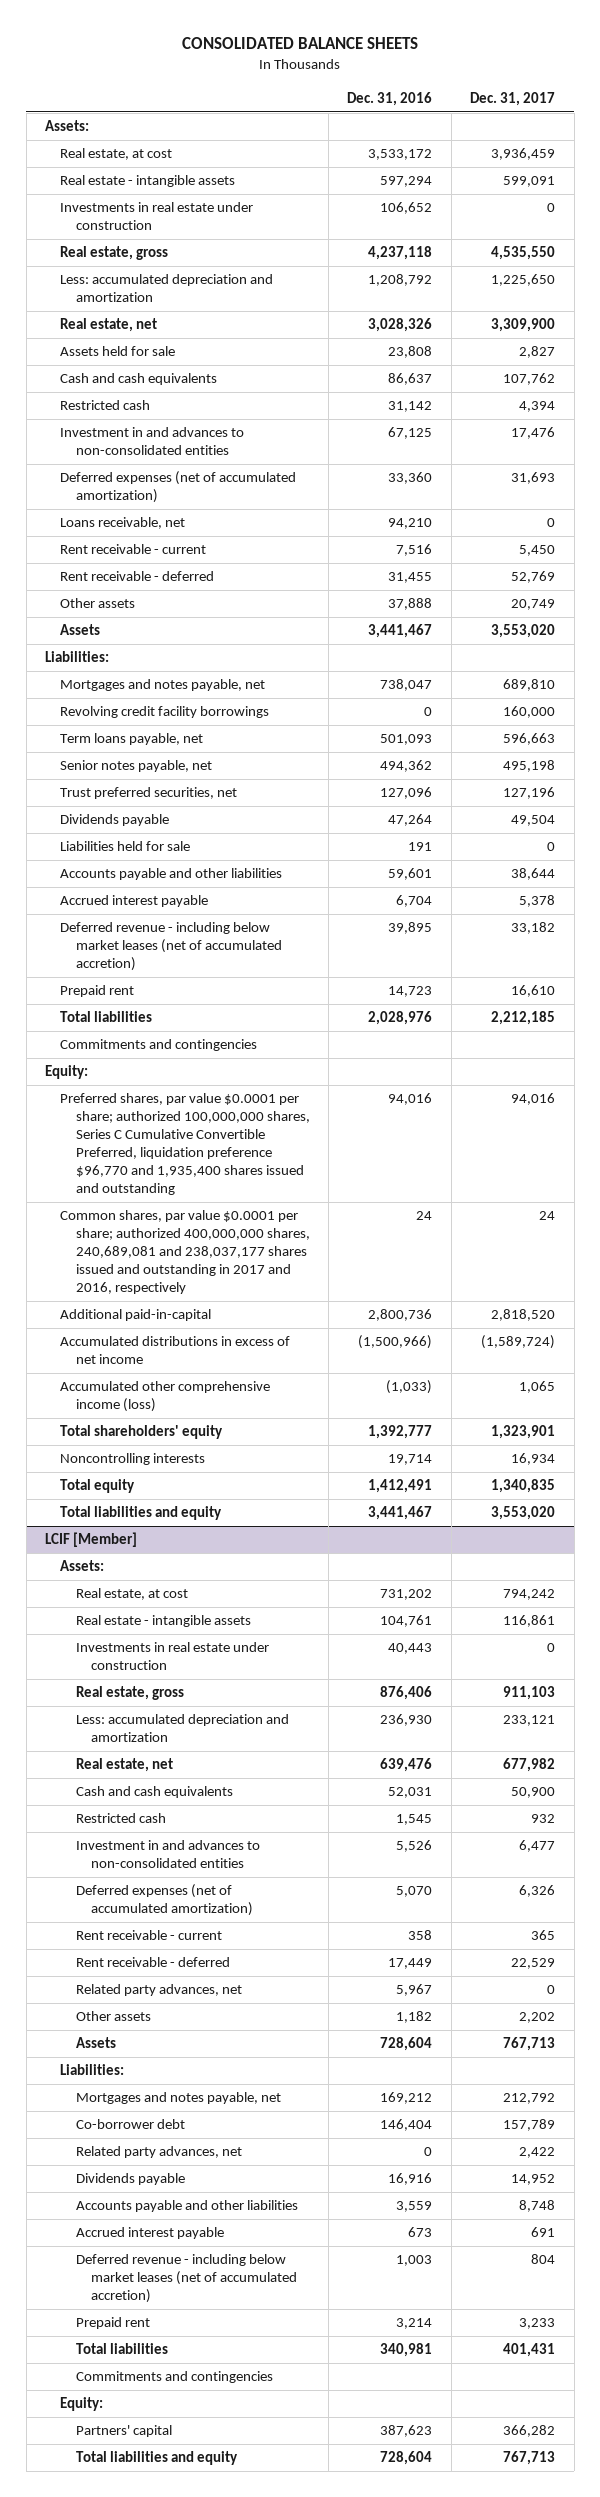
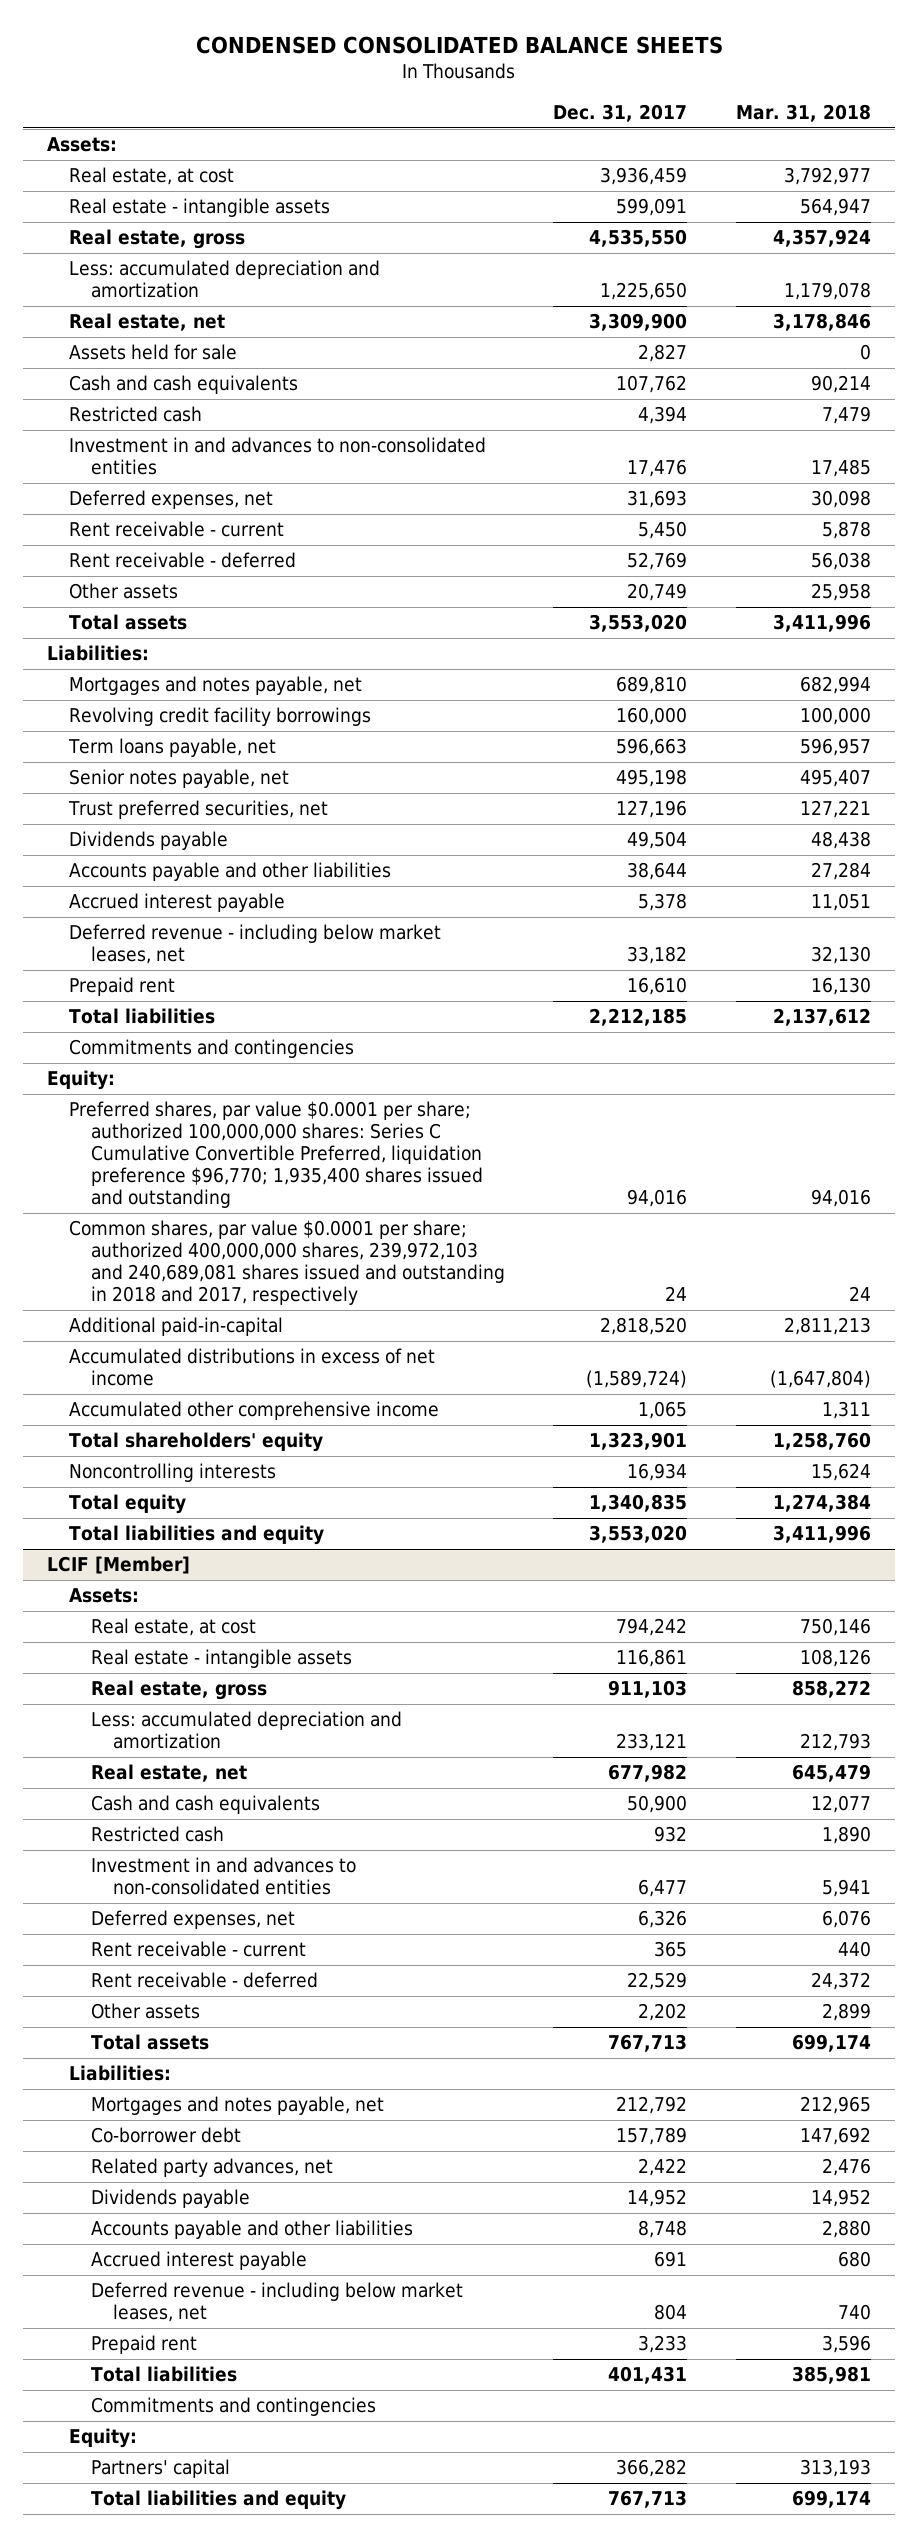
- CONSOLIDATED BALANCE SHEETS
+ CONDENSED CONSOLIDATED BALANCE SHEETS
- | Dec. 31, 2016 | Dec. 31, 2017
+ | Dec. 31, 2017 | Mar. 31, 2018
- Investments in real estate under construction | 106,652 | 0
- Deferred expenses (net of accumulated amortization) | 33,360 | 31,693
- Loans receivable, net | 94,210 | 0
+ Deferred expenses, net | 31,693 | 30,098
- Assets | 3,441,467 | 3,553,020
+ Total assets | 3,553,020 | 3,411,996
- Liabilities held for sale | 191 | 0
- Deferred revenue - including below market leases (net of accumulated accretion) | 39,895 | 33,182
+ Deferred revenue - including below market leases, net | 33,182 | 32,130
- Preferred shares, par value $0.0001 per share; authorized 100,000,000 shares, Series C Cumulative Convertible Preferred, liquidation preference $96,770 and 1,935,400 shares issued and outstanding | 94,016 | 94,016
- Common shares, par value $0.0001 per share; authorized 400,000,000 shares, 240,689,081 and 238,037,177 shares issued and outstanding in 2017 and 2016, respectively | 24 | 24
+ Preferred shares, par value $0.0001 per share; authorized 100,000,000 shares: Series C Cumulative Convertible Preferred, liquidation preference $96,770; 1,935,400 shares issued and outstanding | 94,016 | 94,016
+ Common shares, par value $0.0001 per share; authorized 400,000,000 shares, 239,972,103 and 240,689,081 shares issued and outstanding in 2018 and 2017, respectively | 24 | 24
- Accumulated other comprehensive income (loss) | (1,033) | 1,065
+ Accumulated other comprehensive income | 1,065 | 1,311
@ LCIF [Member]
- Investments in real estate under construction | 40,443 | 0
- Deferred expenses (net of accumulated amortization) | 5,070 | 6,326
+ Deferred expenses, net | 6,326 | 6,076
- Related party advances, net | 5,967 | 0
- Assets | 728,604 | 767,713
+ Total assets | 767,713 | 699,174
- Deferred revenue - including below market leases (net of accumulated accretion) | 1,003 | 804
+ Deferred revenue - including below market leases, net | 804 | 740

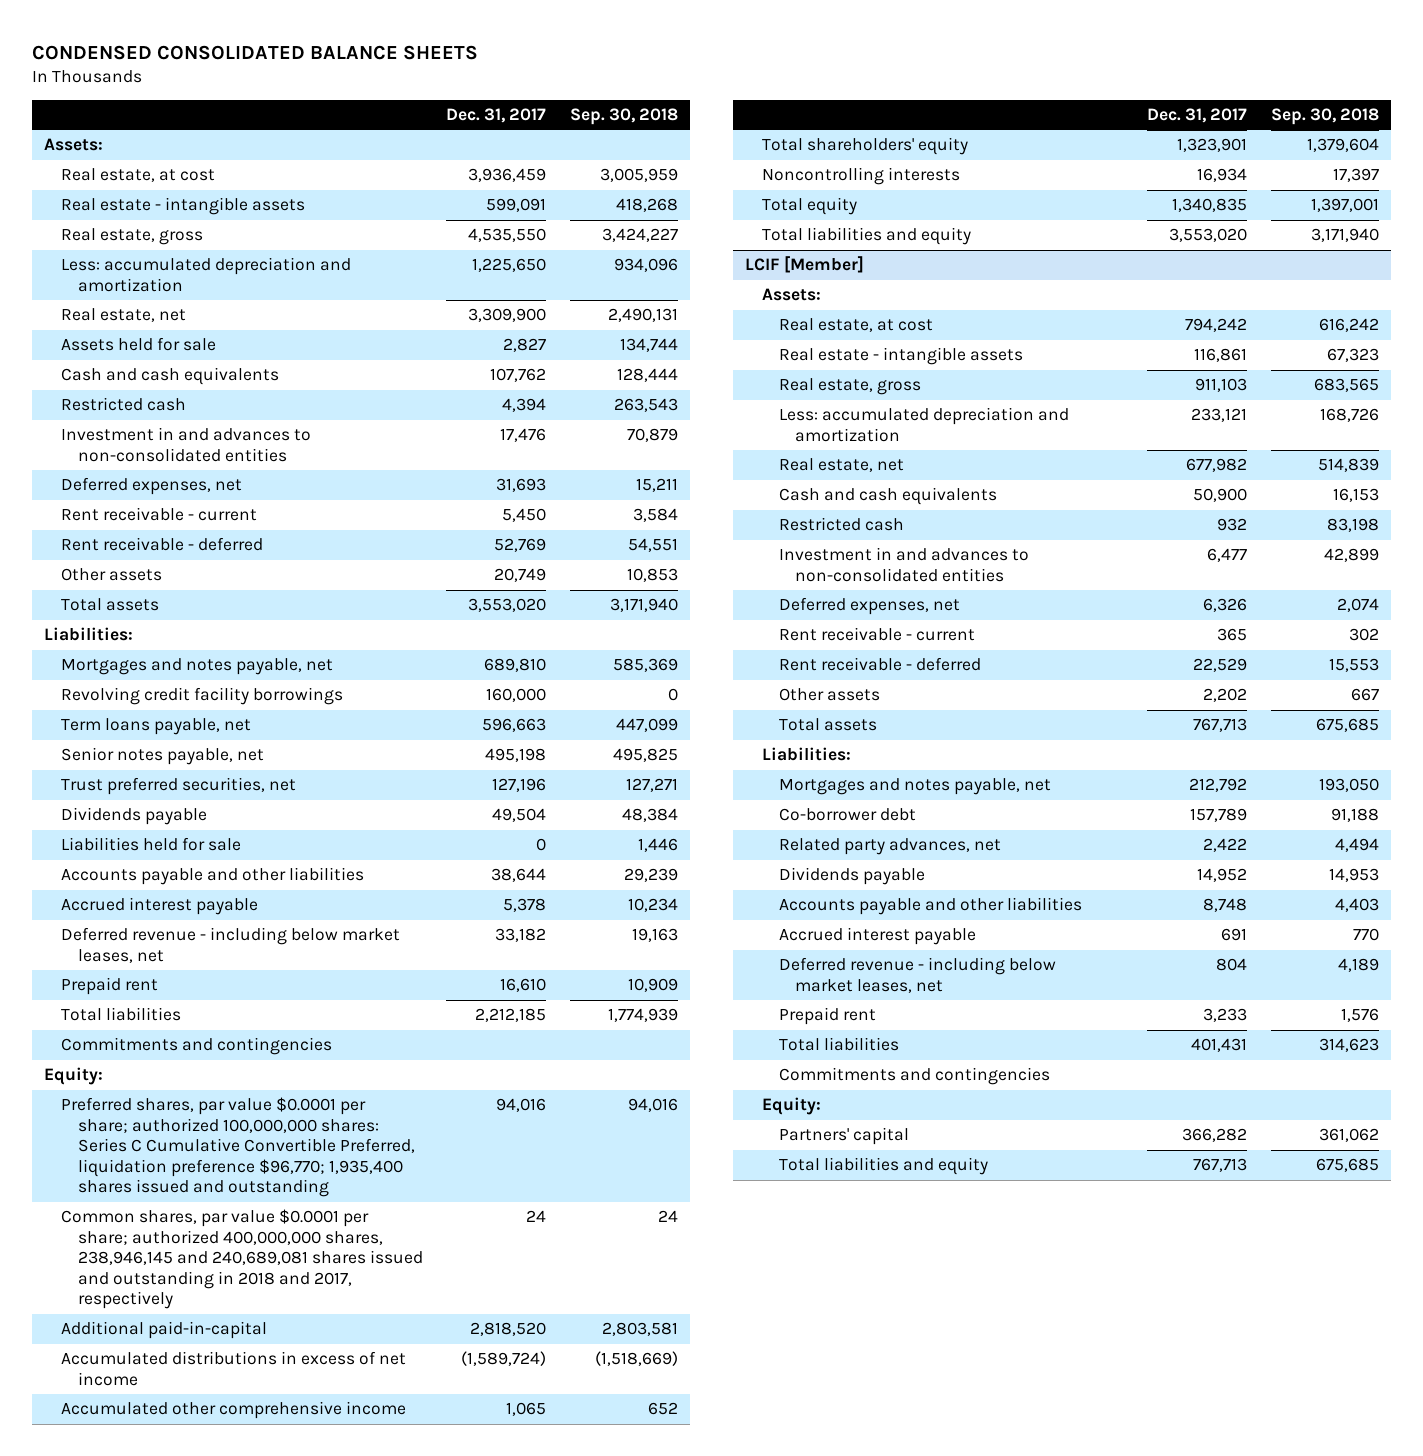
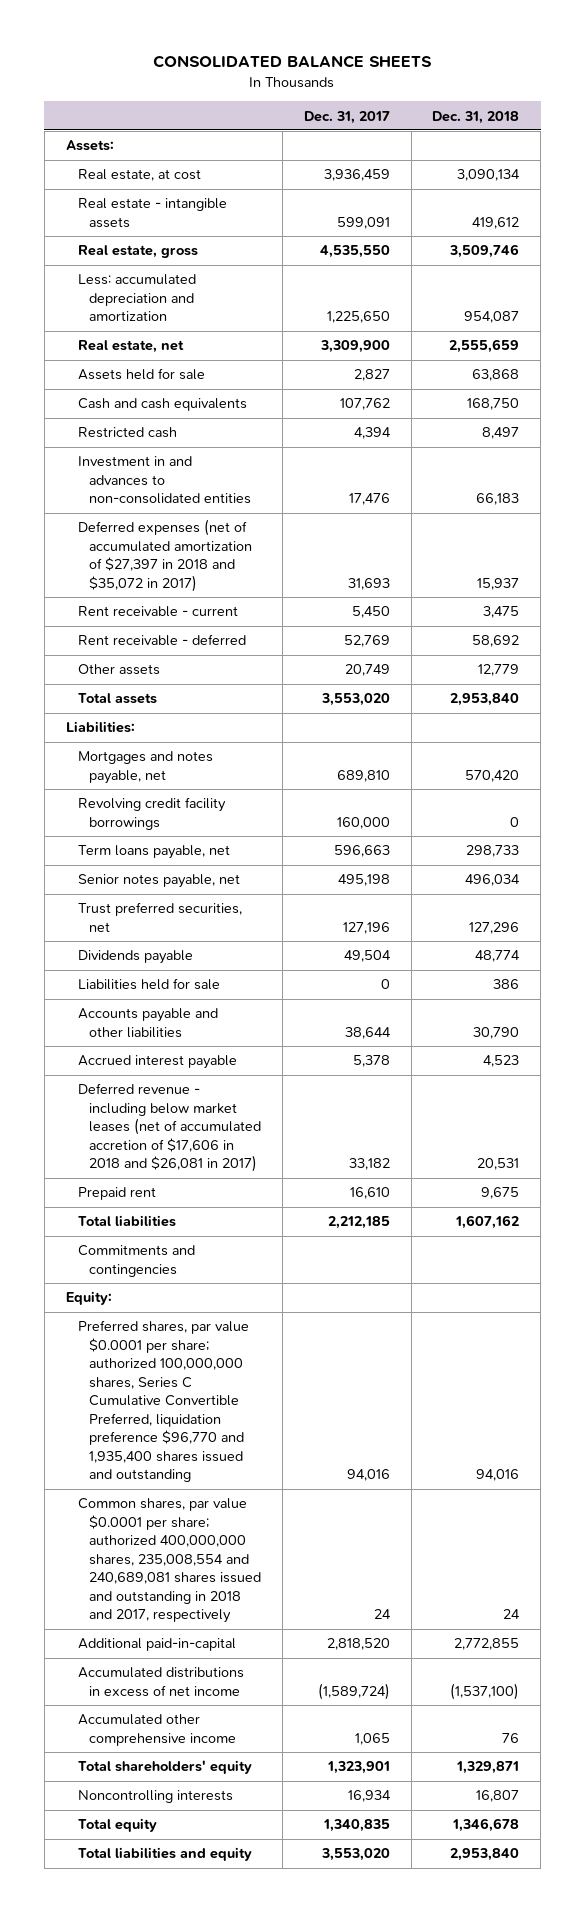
- CONDENSED CONSOLIDATED BALANCE SHEETS
+ CONSOLIDATED BALANCE SHEETS
- | Dec. 31, 2017 | Sep. 30, 2018
+ | Dec. 31, 2017 | Dec. 31, 2018
- Deferred expenses, net | 31,693 | 15,211
+ Deferred expenses (net of accumulated amortization of $27,397 in 2018 and $35,072 in 2017) | 31,693 | 15,937
- Deferred revenue - including below market leases, net | 33,182 | 19,163
+ Deferred revenue - including below market leases (net of accumulated accretion of $17,606 in 2018 and $26,081 in 2017) | 33,182 | 20,531
- Preferred shares, par value $0.0001 per share; authorized 100,000,000 shares: Series C Cumulative Convertible Preferred, liquidation preference $96,770; 1,935,400 shares issued and outstanding | 94,016 | 94,016
- Common shares, par value $0.0001 per share; authorized 400,000,000 shares, 238,946,145 and 240,689,081 shares issued and outstanding in 2018 and 2017, respectively | 24 | 24
+ Preferred shares, par value $0.0001 per share; authorized 100,000,000 shares, Series C Cumulative Convertible Preferred, liquidation preference $96,770 and 1,935,400 shares issued and outstanding | 94,016 | 94,016
+ Common shares, par value $0.0001 per share; authorized 400,000,000 shares, 235,008,554 and 240,689,081 shares issued and outstanding in 2018 and 2017, respectively | 24 | 24
- LCIF [Member]
- Assets:
- Real estate, at cost | 794,242 | 616,242
- Real estate - intangible assets | 116,861 | 67,323
- Real estate, gross | 911,103 | 683,565
- Less: accumulated depreciation and amortization | 233,121 | 168,726
- Real estate, net | 677,982 | 514,839
- Cash and cash equivalents | 50,900 | 16,153
- Restricted cash | 932 | 83,198
- Investment in and advances to non-consolidated entities | 6,477 | 42,899
- Deferred expenses, net | 6,326 | 2,074
- Rent receivable - current | 365 | 302
- Rent receivable - deferred | 22,529 | 15,553
- Other assets | 2,202 | 667
- Total assets | 767,713 | 675,685
- Liabilities:
- Mortgages and notes payable, net | 212,792 | 193,050
- Co-borrower debt | 157,789 | 91,188
- Related party advances, net | 2,422 | 4,494
- Dividends payable | 14,952 | 14,953
- Accounts payable and other liabilities | 8,748 | 4,403
- Accrued interest payable | 691 | 770
- Deferred revenue - including below market leases, net | 804 | 4,189
- Prepaid rent | 3,233 | 1,576
- Total liabilities | 401,431 | 314,623
- Commitments and contingencies
- Equity:
- Partners' capital | 366,282 | 361,062
- Total liabilities and equity | 767,713 | 675,685

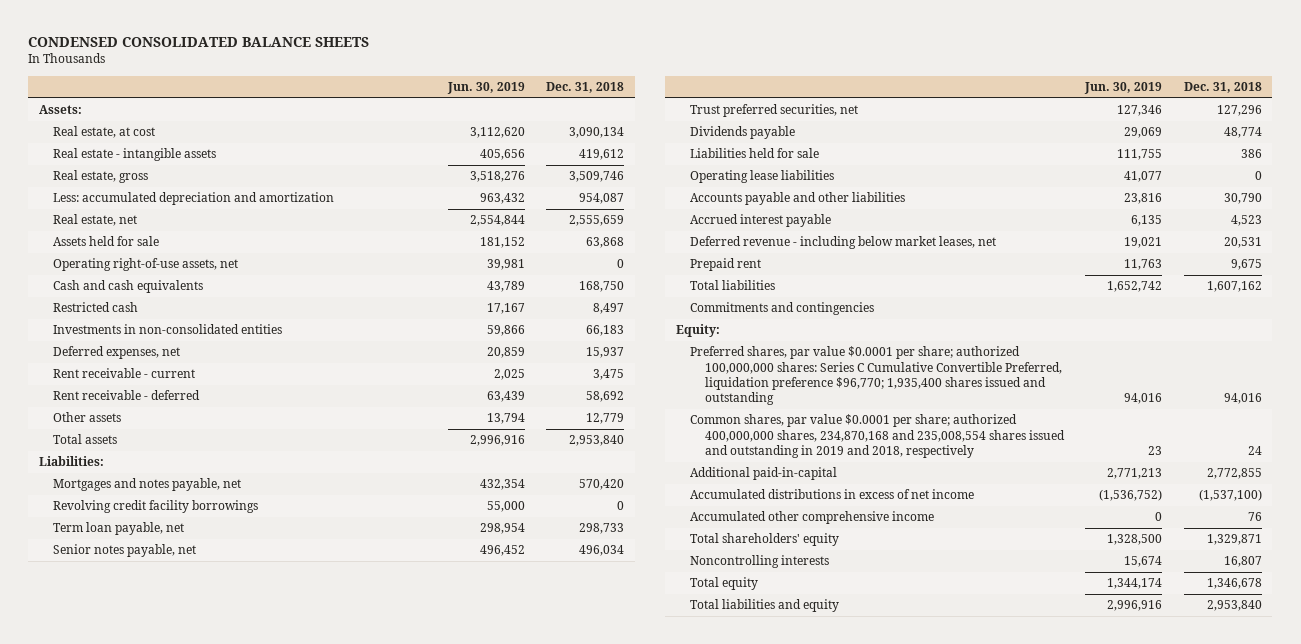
- CONSOLIDATED BALANCE SHEETS
+ CONDENSED CONSOLIDATED BALANCE SHEETS
- | Dec. 31, 2017 | Dec. 31, 2018
+ | Jun. 30, 2019 | Dec. 31, 2018
+ Operating right-of-use assets, net | 39,981 | 0
- Investment in and advances to non-consolidated entities | 17,476 | 66,183
- Deferred expenses (net of accumulated amortization of $27,397 in 2018 and $35,072 in 2017) | 31,693 | 15,937
+ Investments in non-consolidated entities | 59,866 | 66,183
+ Deferred expenses, net | 20,859 | 15,937
- Term loans payable, net | 596,663 | 298,733
+ Term loan payable, net | 298,954 | 298,733
+ Operating lease liabilities | 41,077 | 0
- Deferred revenue - including below market leases (net of accumulated accretion of $17,606 in 2018 and $26,081 in 2017) | 33,182 | 20,531
+ Deferred revenue - including below market leases, net | 19,021 | 20,531
- Preferred shares, par value $0.0001 per share; authorized 100,000,000 shares, Series C Cumulative Convertible Preferred, liquidation preference $96,770 and 1,935,400 shares issued and outstanding | 94,016 | 94,016
- Common shares, par value $0.0001 per share; authorized 400,000,000 shares, 235,008,554 and 240,689,081 shares issued and outstanding in 2018 and 2017, respectively | 24 | 24
+ Preferred shares, par value $0.0001 per share; authorized 100,000,000 shares: Series C Cumulative Convertible Preferred, liquidation preference $96,770; 1,935,400 shares issued and outstanding | 94,016 | 94,016
+ Common shares, par value $0.0001 per share; authorized 400,000,000 shares, 234,870,168 and 235,008,554 shares issued and outstanding in 2019 and 2018, respectively | 23 | 24

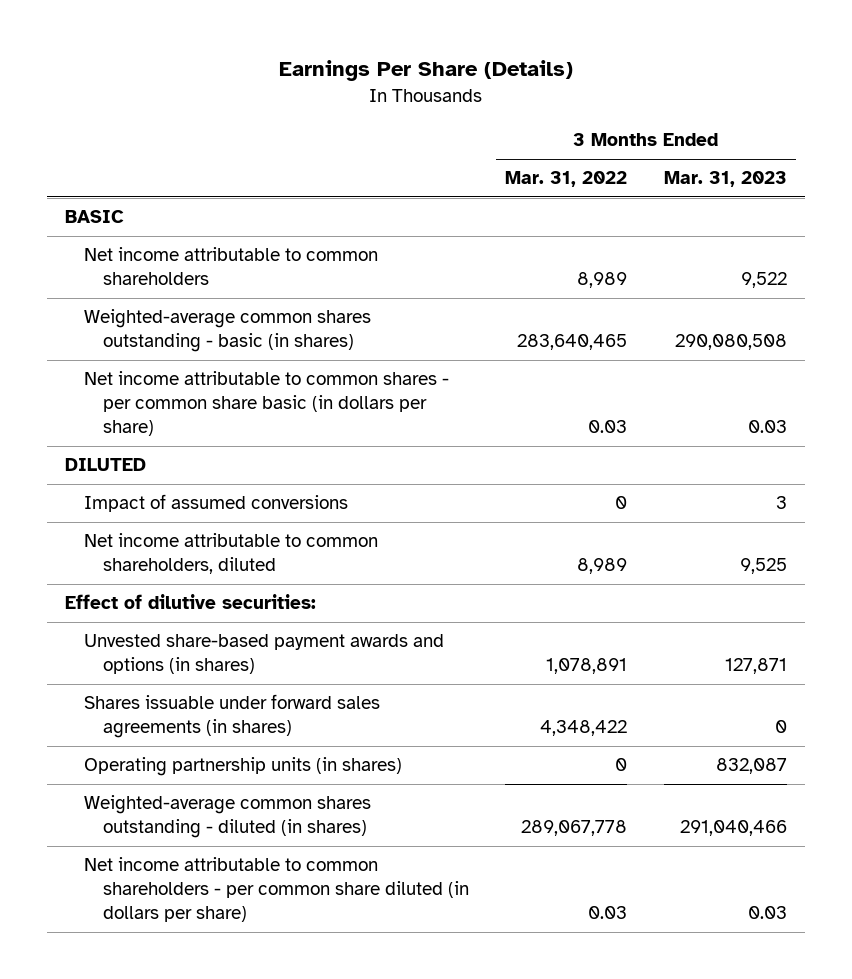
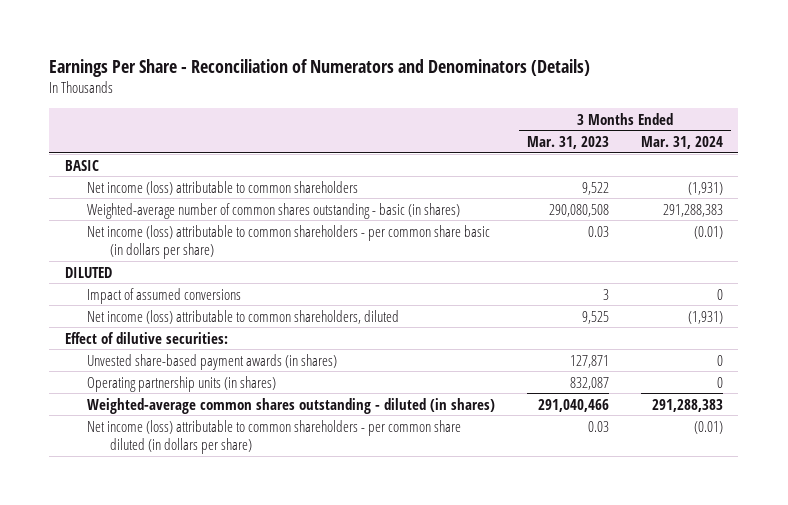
- Earnings Per Share (Details)
+ Earnings Per Share - Reconciliation of Numerators and Denominators (Details)
- | 3 Months Ended Mar. 31, 2022 | 3 Months Ended Mar. 31, 2023
+ | 3 Months Ended Mar. 31, 2023 | 3 Months Ended Mar. 31, 2024
- Net income attributable to common shareholders | 8,989 | 9,522
- Weighted-average common shares outstanding - basic (in shares) | 283,640,465 | 290,080,508
- Net income attributable to common shares - per common share basic (in dollars per share) | 0.03 | 0.03
+ Net income (loss) attributable to common shareholders | 9,522 | (1,931)
+ Weighted-average number of common shares outstanding - basic (in shares) | 290,080,508 | 291,288,383
+ Net income (loss) attributable to common shareholders - per common share basic (in dollars per share) | 0.03 | (0.01)
- Net income attributable to common shareholders, diluted | 8,989 | 9,525
+ Net income (loss) attributable to common shareholders, diluted | 9,525 | (1,931)
- Unvested share-based payment awards and options (in shares) | 1,078,891 | 127,871
- Shares issuable under forward sales agreements (in shares) | 4,348,422 | 0
+ Unvested share-based payment awards (in shares) | 127,871 | 0
- Net income attributable to common shareholders - per common share diluted (in dollars per share) | 0.03 | 0.03
+ Net income (loss) attributable to common shareholders - per common share diluted (in dollars per share) | 0.03 | (0.01)

